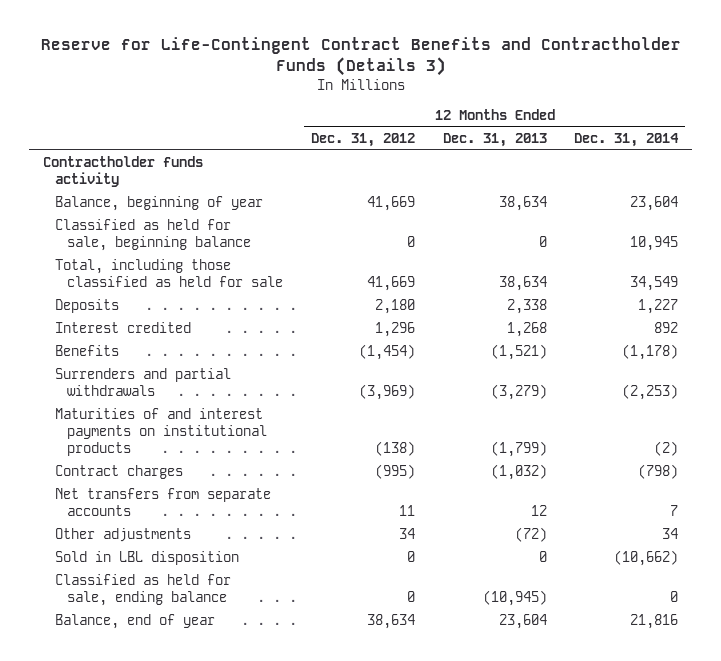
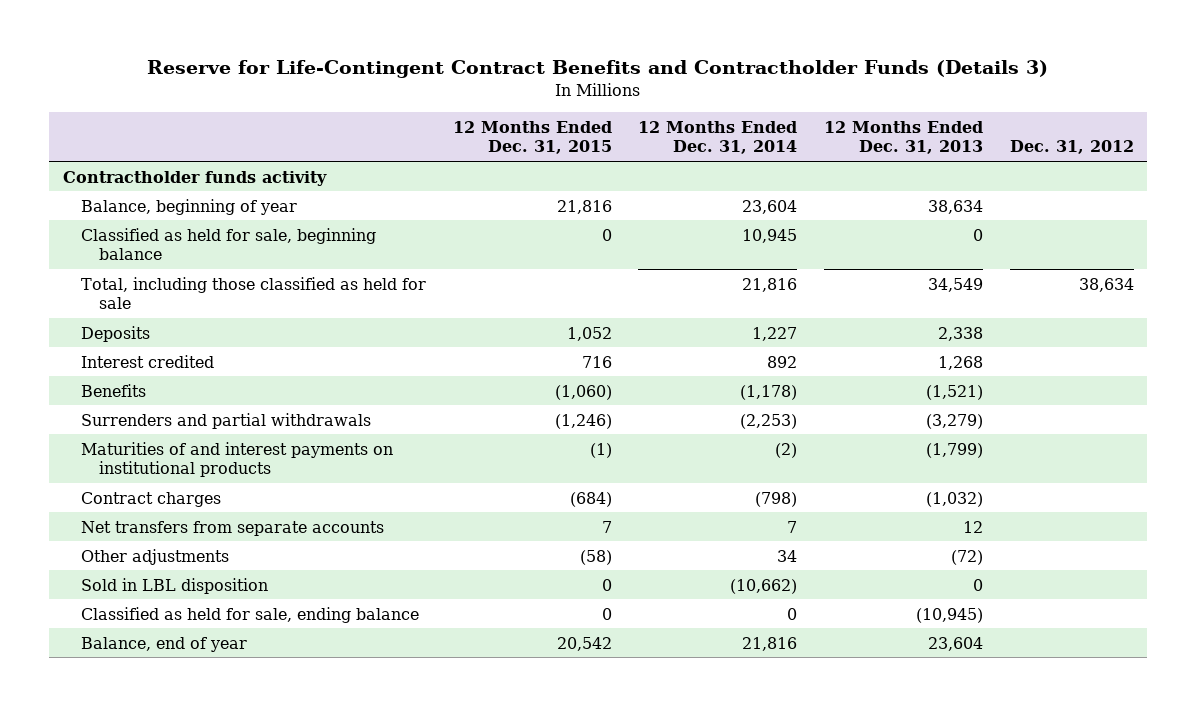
- | 12 Months Ended Dec. 31, 2012 | 12 Months Ended Dec. 31, 2013 | 12 Months Ended Dec. 31, 2014
+ | 12 Months Ended Dec. 31, 2015 | 12 Months Ended Dec. 31, 2014 | 12 Months Ended Dec. 31, 2013 | Dec. 31, 2012
- Total, including those classified as held for sale | 41,669 | 38,634 | 34,549
+ Total, including those classified as held for sale | | 21,816 | 34,549 | 38,634

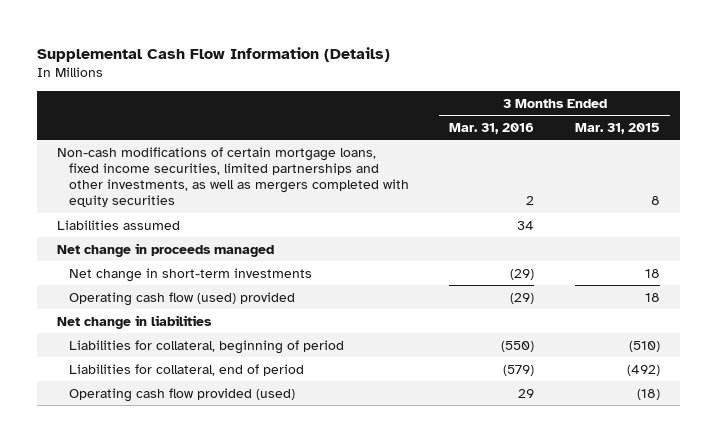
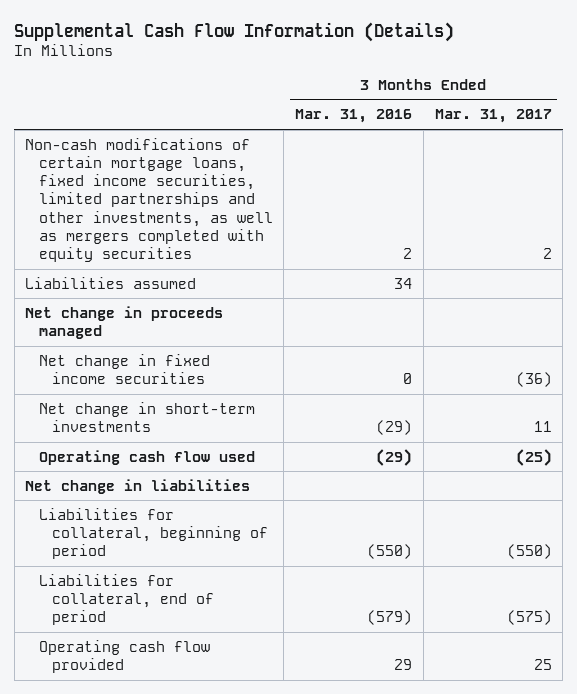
- | 3 Months Ended Mar. 31, 2016 | 3 Months Ended Mar. 31, 2015
+ | 3 Months Ended Mar. 31, 2016 | 3 Months Ended Mar. 31, 2017
+ Net change in fixed income securities | 0 | (36)
- Operating cash flow (used) provided | (29) | 18
+ Operating cash flow used | (29) | (25)
- Operating cash flow provided (used) | 29 | (18)
+ Operating cash flow provided | 29 | 25

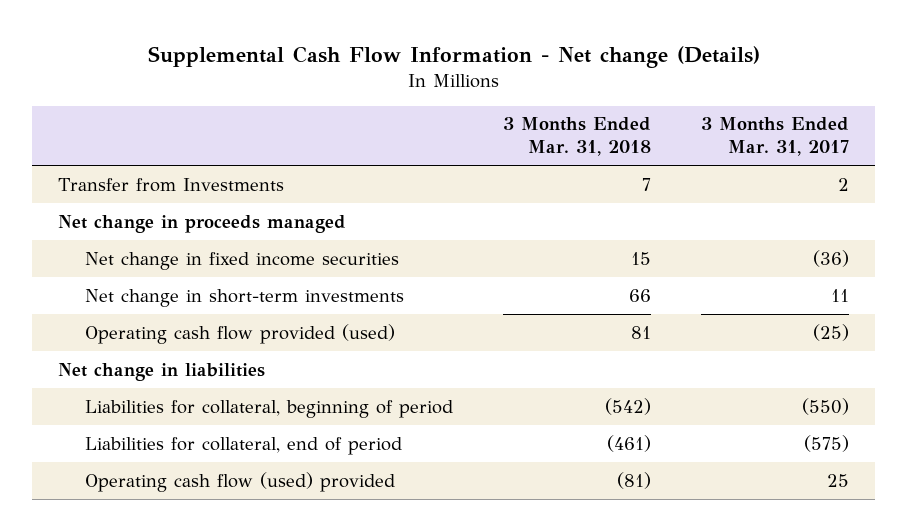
- Supplemental Cash Flow Information (Details)
+ Supplemental Cash Flow Information - Net change (Details)
- | 3 Months Ended Mar. 31, 2016 | 3 Months Ended Mar. 31, 2017
+ | 3 Months Ended Mar. 31, 2018 | 3 Months Ended Mar. 31, 2017
- Non-cash modifications of certain mortgage loans, fixed income securities, limited partnerships and other investments, as well as mergers completed with equity securities | 2 | 2
- Liabilities assumed | 34 |
+ Transfer from Investments | 7 | 2
- Operating cash flow used | (29) | (25)
+ Operating cash flow provided (used) | 81 | (25)
- Operating cash flow provided | 29 | 25
+ Operating cash flow (used) provided | (81) | 25

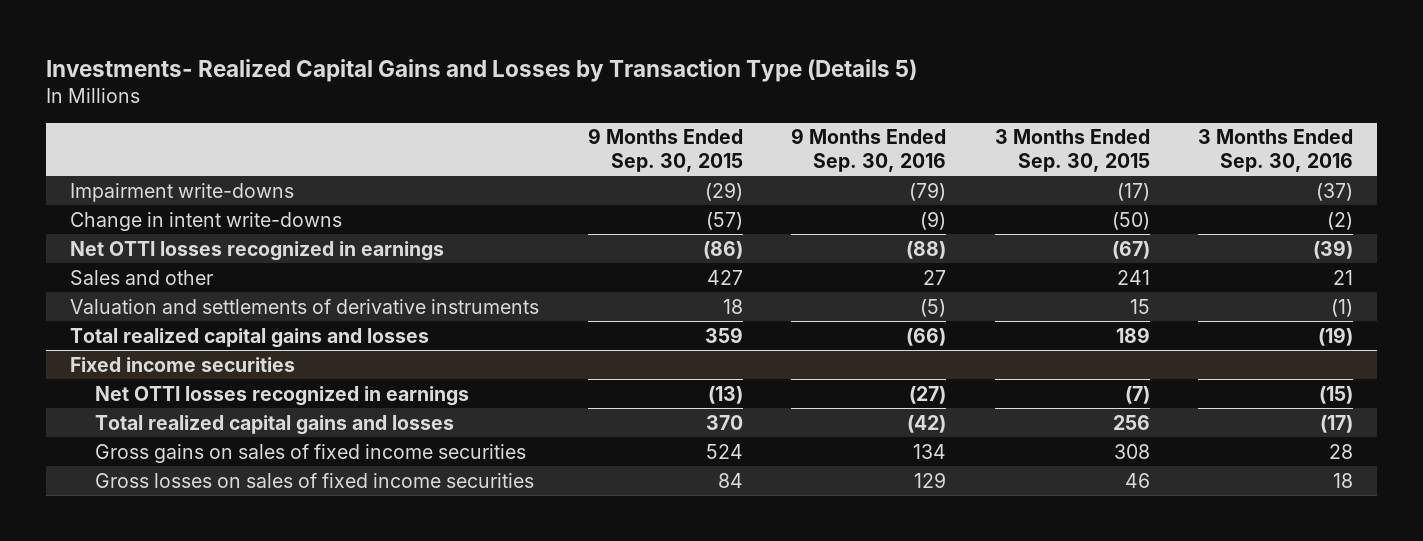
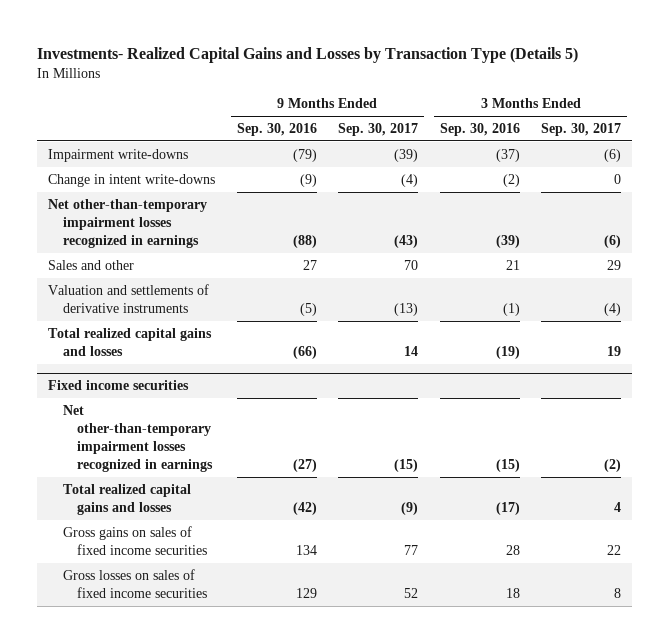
- | 9 Months Ended Sep. 30, 2015 | 9 Months Ended Sep. 30, 2016 | 3 Months Ended Sep. 30, 2015 | 3 Months Ended Sep. 30, 2016
+ | 9 Months Ended Sep. 30, 2016 | 9 Months Ended Sep. 30, 2017 | 3 Months Ended Sep. 30, 2016 | 3 Months Ended Sep. 30, 2017
- Net OTTI losses recognized in earnings | (86) | (88) | (67) | (39)
+ Net other-than-temporary impairment losses recognized in earnings | (88) | (43) | (39) | (6)
@ Fixed income securities
- Net OTTI losses recognized in earnings | (13) | (27) | (7) | (15)
+ Net other-than-temporary impairment losses recognized in earnings | (27) | (15) | (15) | (2)

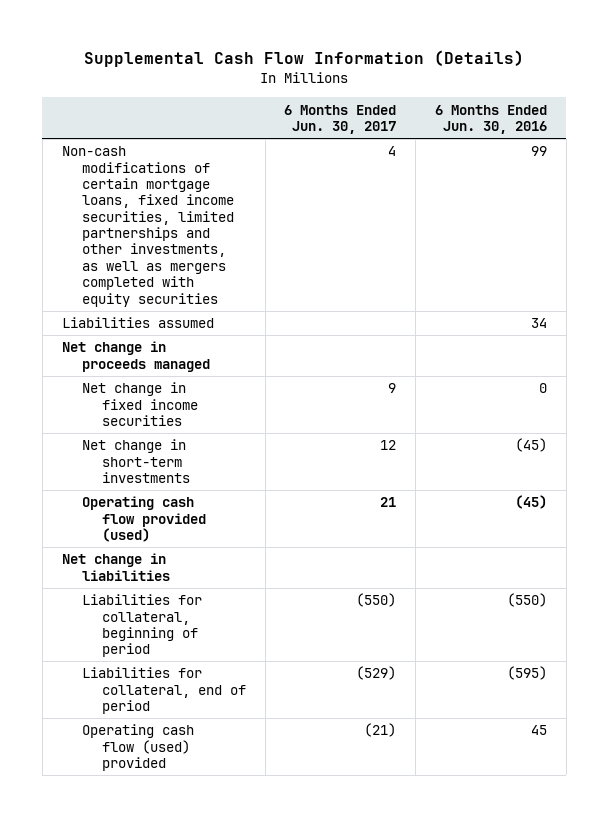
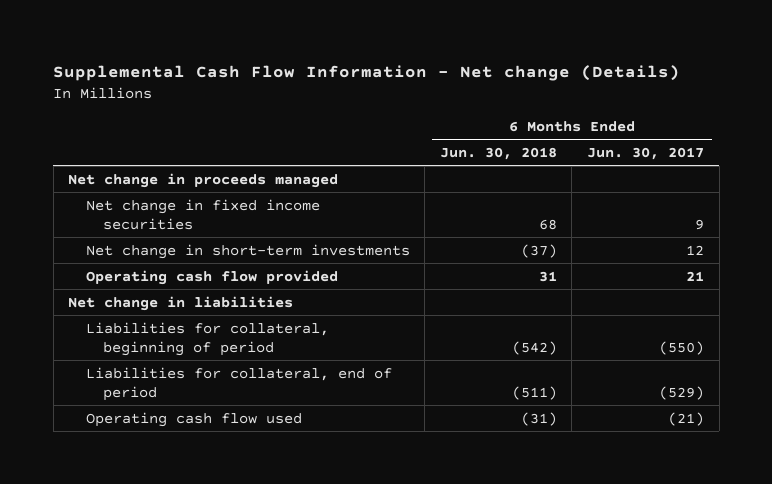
- Supplemental Cash Flow Information (Details)
+ Supplemental Cash Flow Information - Net change (Details)
- | 6 Months Ended Jun. 30, 2017 | 6 Months Ended Jun. 30, 2016
+ | 6 Months Ended Jun. 30, 2018 | 6 Months Ended Jun. 30, 2017
- Non-cash modifications of certain mortgage loans, fixed income securities, limited partnerships and other investments, as well as mergers completed with equity securities | 4 | 99
- Liabilities assumed | | 34
- Operating cash flow provided (used) | 21 | (45)
+ Operating cash flow provided | 31 | 21
- Operating cash flow (used) provided | (21) | 45
+ Operating cash flow used | (31) | (21)

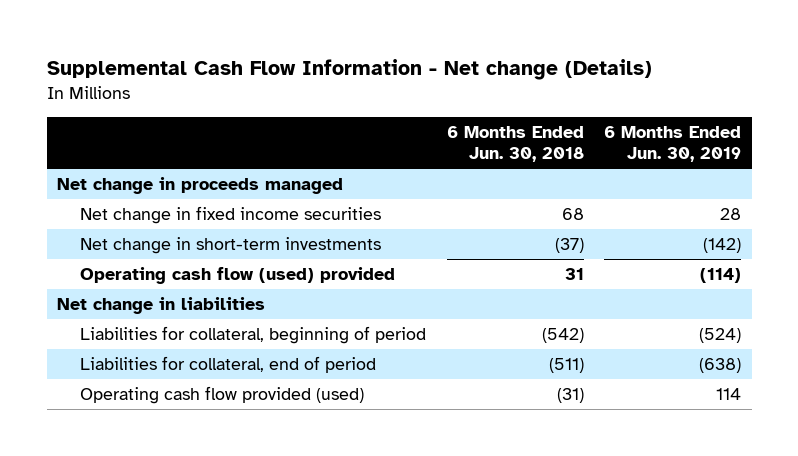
- | 6 Months Ended Jun. 30, 2018 | 6 Months Ended Jun. 30, 2017
+ | 6 Months Ended Jun. 30, 2018 | 6 Months Ended Jun. 30, 2019
- Operating cash flow provided | 31 | 21
+ Operating cash flow (used) provided | 31 | (114)
- Operating cash flow used | (31) | (21)
+ Operating cash flow provided (used) | (31) | 114

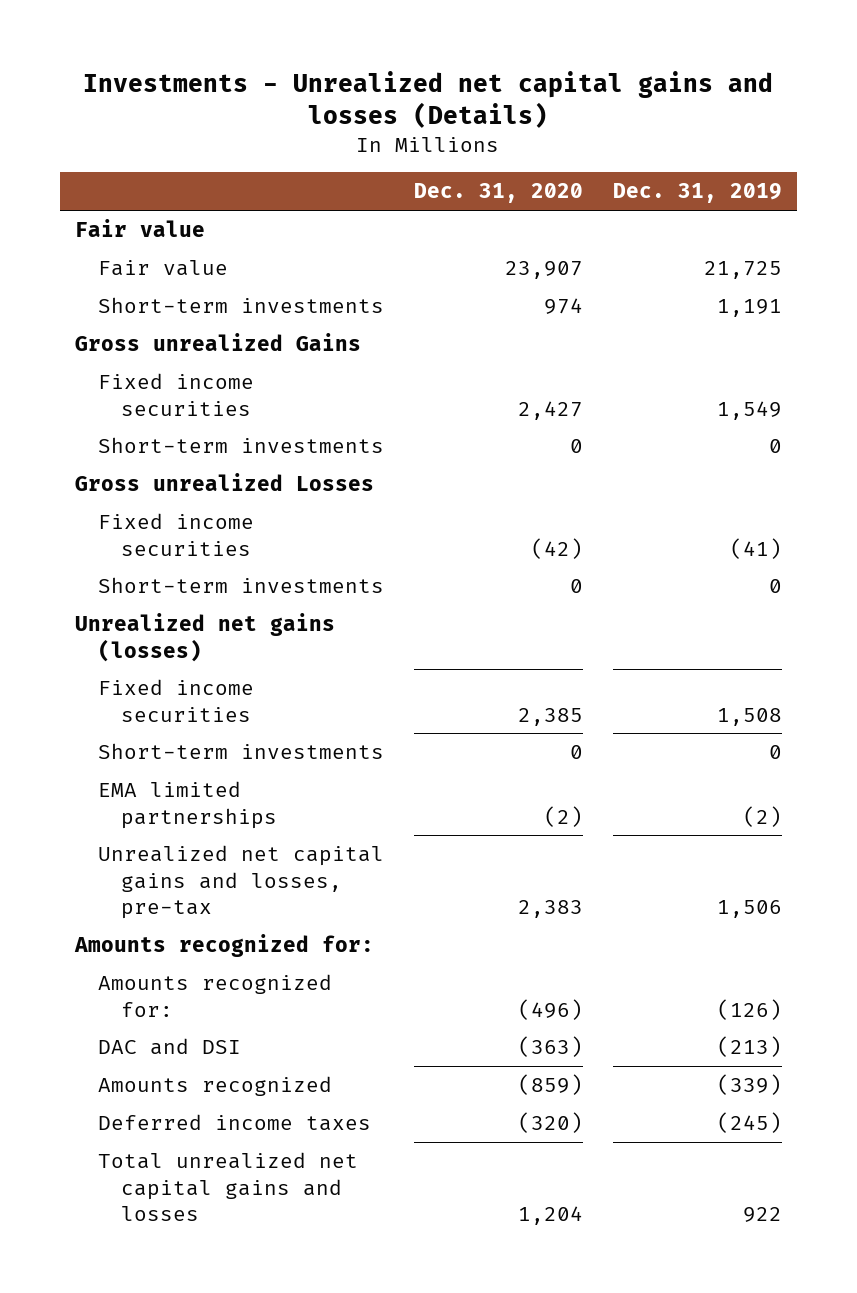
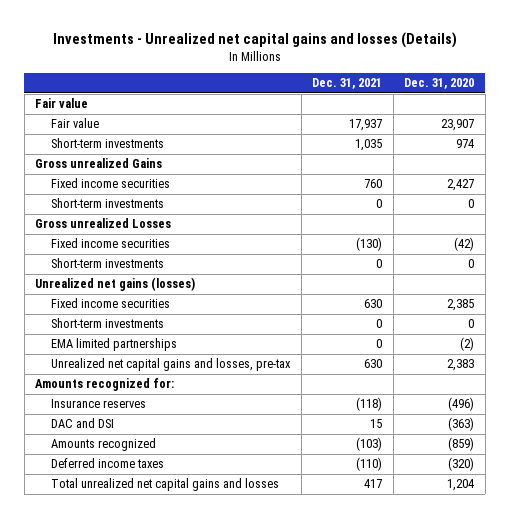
- | Dec. 31, 2020 | Dec. 31, 2019
+ | Dec. 31, 2021 | Dec. 31, 2020
- Amounts recognized for: | (496) | (126)
+ Insurance reserves | (118) | (496)

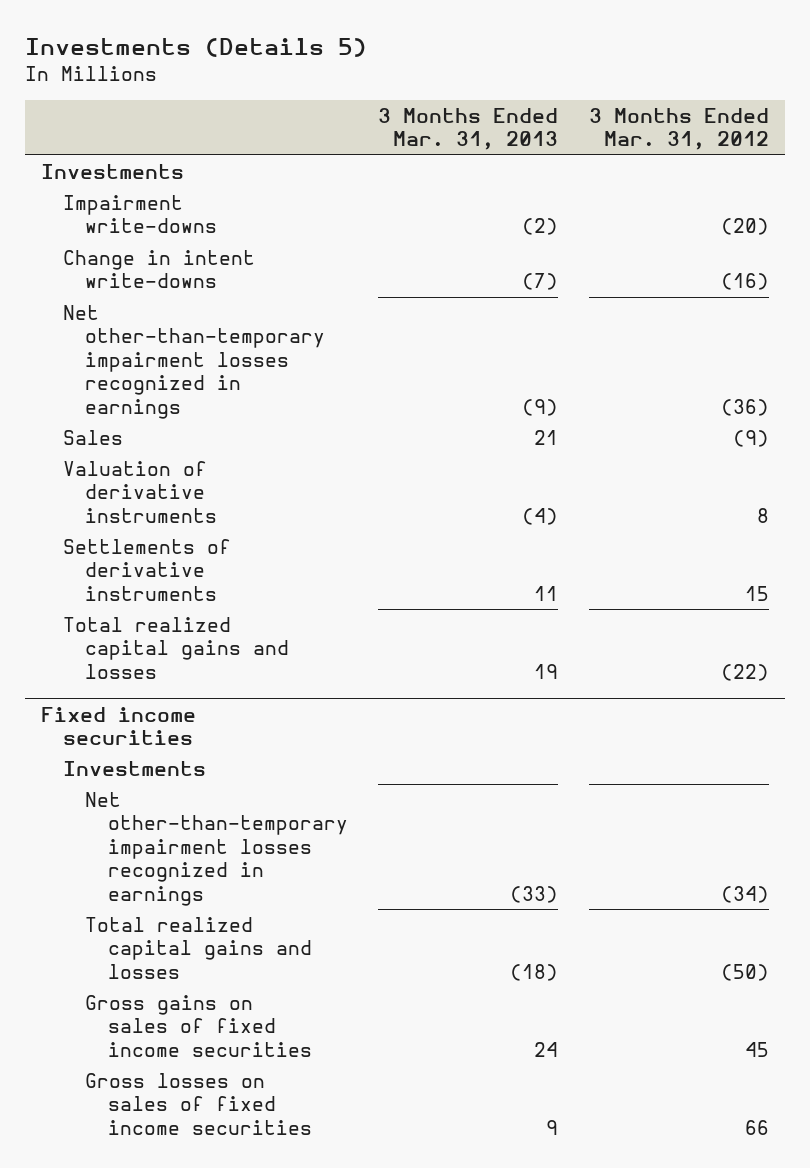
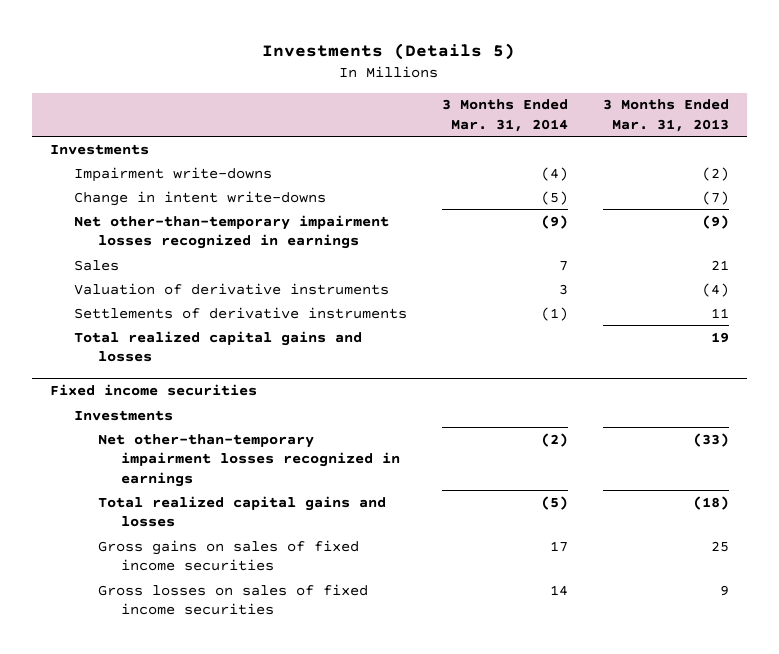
- | 3 Months Ended Mar. 31, 2013 | 3 Months Ended Mar. 31, 2012
+ | 3 Months Ended Mar. 31, 2014 | 3 Months Ended Mar. 31, 2013
@ Fixed income securities
- Gross gains on sales of fixed income securities | 24 | 45
+ Gross gains on sales of fixed income securities | 17 | 25

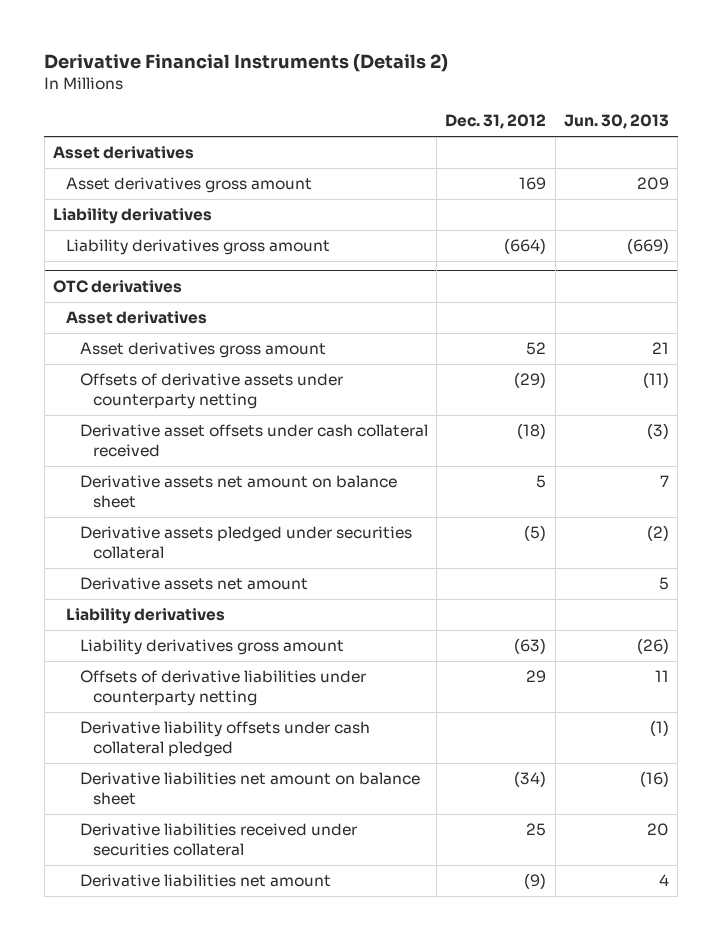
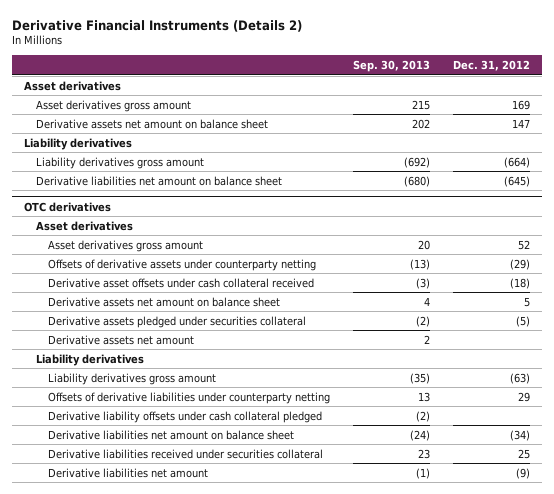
- | Dec. 31, 2012 | Jun. 30, 2013
+ | Sep. 30, 2013 | Dec. 31, 2012
+ Derivative assets net amount on balance sheet | 202 | 147
+ Derivative liabilities net amount on balance sheet | (680) | (645)

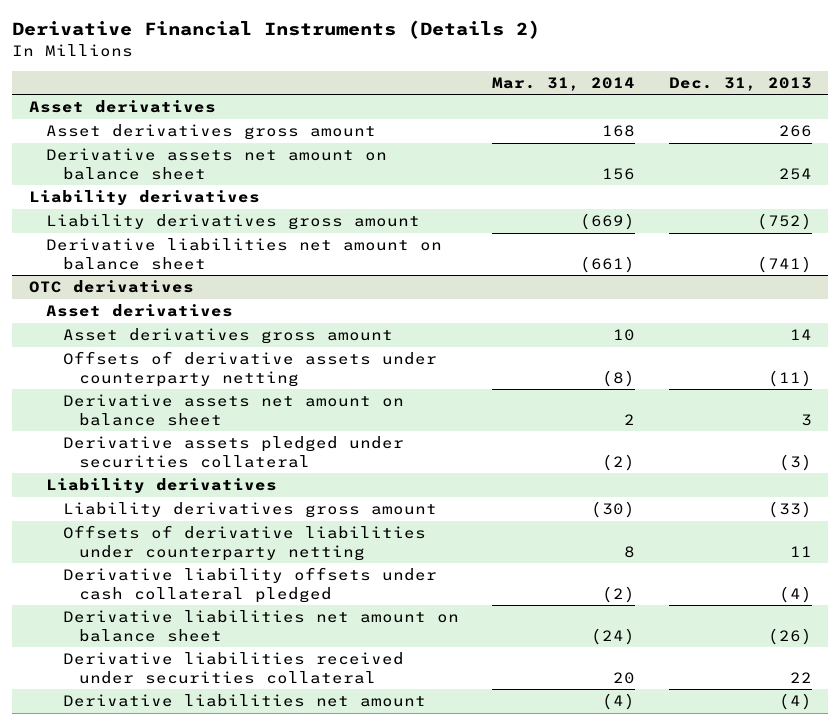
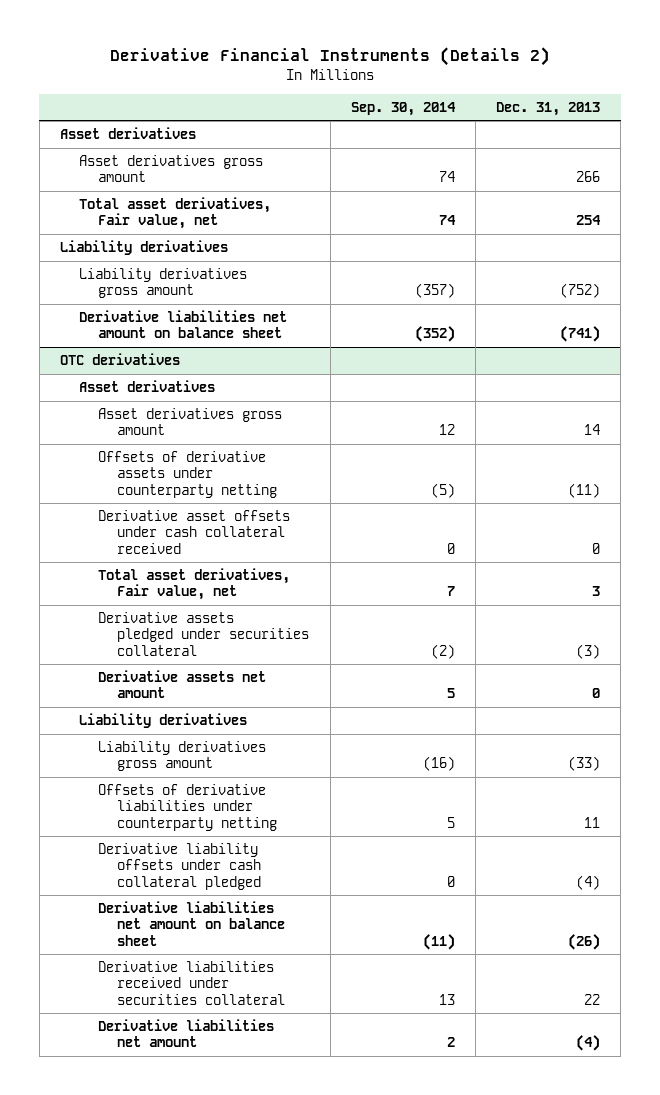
- | Mar. 31, 2014 | Dec. 31, 2013
+ | Sep. 30, 2014 | Dec. 31, 2013
- Derivative assets net amount on balance sheet | 156 | 254
+ Total asset derivatives, Fair value, net | 74 | 254
@ OTC derivatives
- Derivative assets net amount on balance sheet | 2 | 3
+ Derivative asset offsets under cash collateral received | 0 | 0
+ Total asset derivatives, Fair value, net | 7 | 3
+ Derivative assets net amount | 5 | 0

